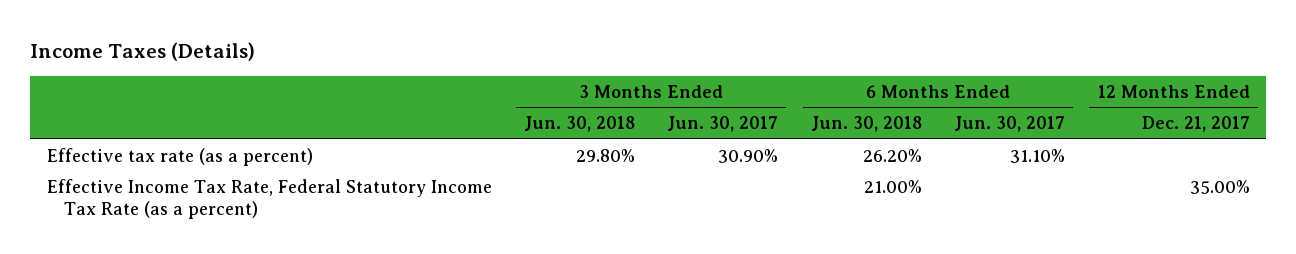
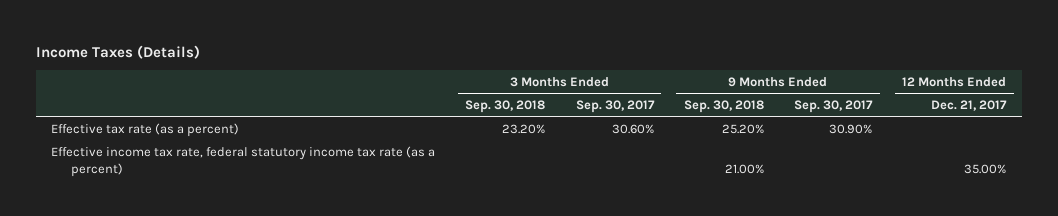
- | 3 Months Ended Jun. 30, 2018 | 3 Months Ended Jun. 30, 2017 | 6 Months Ended Jun. 30, 2018 | 6 Months Ended Jun. 30, 2017 | 12 Months Ended Dec. 21, 2017
+ | 3 Months Ended Sep. 30, 2018 | 3 Months Ended Sep. 30, 2017 | 9 Months Ended Sep. 30, 2018 | 9 Months Ended Sep. 30, 2017 | 12 Months Ended Dec. 21, 2017
- Effective Income Tax Rate, Federal Statutory Income Tax Rate (as a percent) | | | 21.00% | | 35.00%
+ Effective income tax rate, federal statutory income tax rate (as a percent) | | | 21.00% | | 35.00%

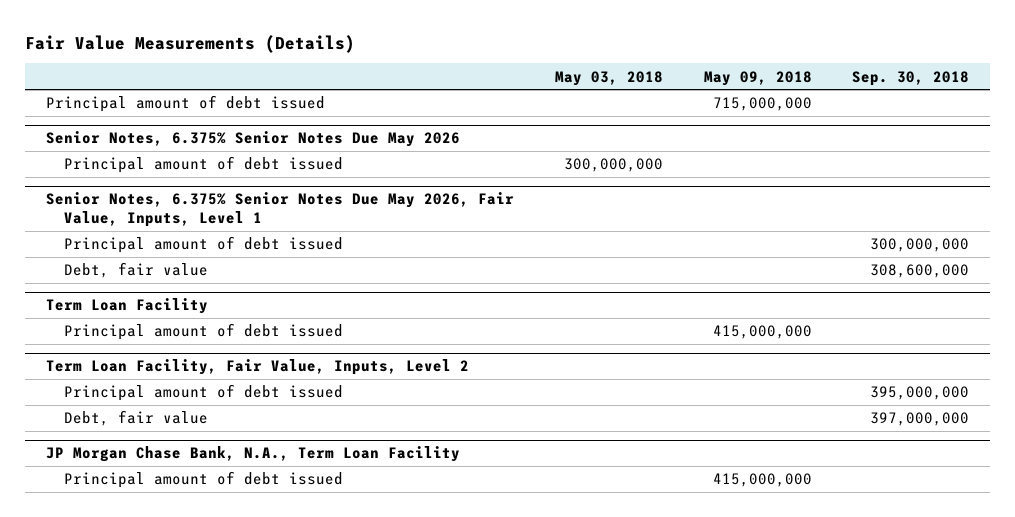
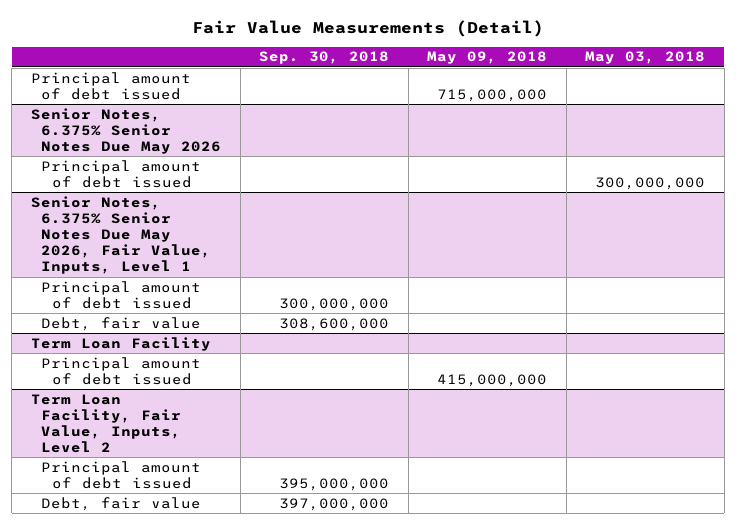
- Fair Value Measurements (Details)
+ Fair Value Measurements (Detail)
- | May 03, 2018 | May 09, 2018 | Sep. 30, 2018
+ | Sep. 30, 2018 | May 09, 2018 | May 03, 2018
- JP Morgan Chase Bank, N.A., Term Loan Facility
- Principal amount of debt issued | | 415,000,000 |

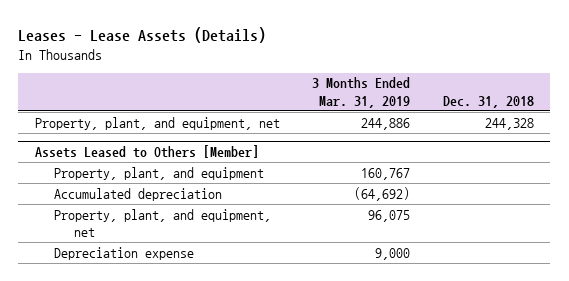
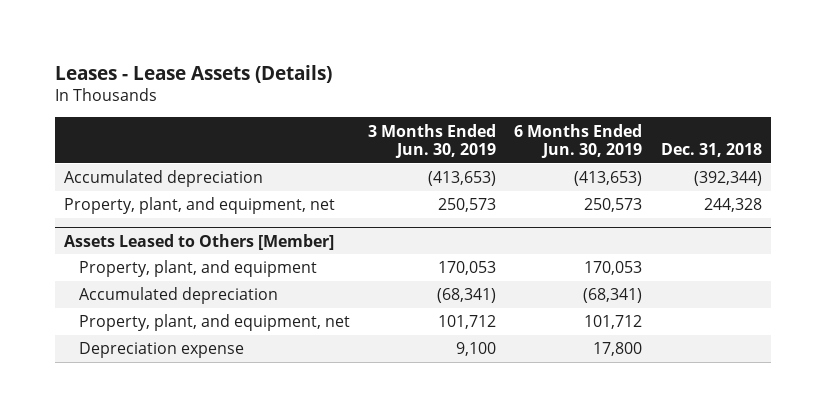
- | 3 Months Ended Mar. 31, 2019 | Dec. 31, 2018
+ | 3 Months Ended Jun. 30, 2019 | 6 Months Ended Jun. 30, 2019 | Dec. 31, 2018
+ Accumulated depreciation | (413,653) | (413,653) | (392,344)

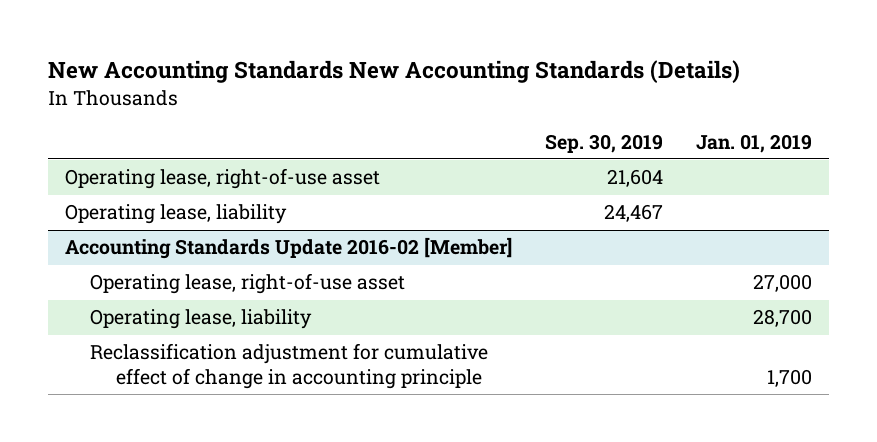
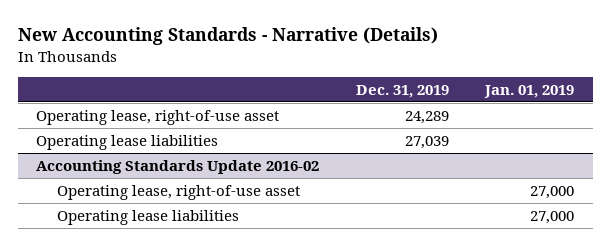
- New Accounting Standards New Accounting Standards (Details)
+ New Accounting Standards - Narrative (Details)
- | Sep. 30, 2019 | Jan. 01, 2019
+ | Dec. 31, 2019 | Jan. 01, 2019
- Operating lease, liability | 24,467 |
- Accounting Standards Update 2016-02 [Member]
+ Operating lease liabilities | 27,039 |
+ Accounting Standards Update 2016-02
- Operating lease, liability | | 28,700
- Reclassification adjustment for cumulative effect of change in accounting principle | | 1,700
+ Operating lease liabilities | | 27,000

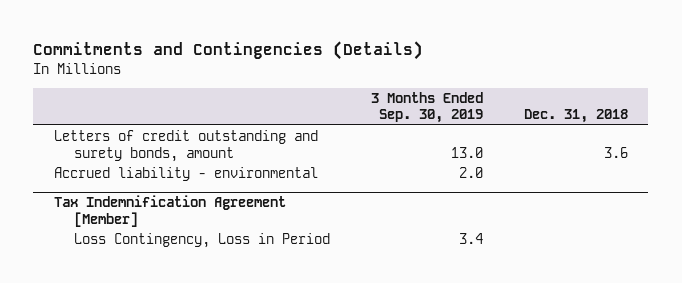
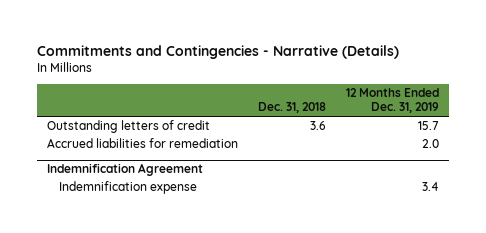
- Commitments and Contingencies (Details)
+ Commitments and Contingencies - Narrative (Details)
- | 3 Months Ended Sep. 30, 2019 | Dec. 31, 2018
+ | Dec. 31, 2018 | 12 Months Ended Dec. 31, 2019
- Letters of credit outstanding and surety bonds, amount | 13.0 | 3.6
- Accrued liability - environmental | 2.0 |
- Tax Indemnification Agreement [Member]
- Loss Contingency, Loss in Period | 3.4 |
+ Outstanding letters of credit | 3.6 | 15.7
+ Accrued liabilities for remediation | | 2.0
+ Indemnification Agreement
+ Indemnification expense | | 3.4

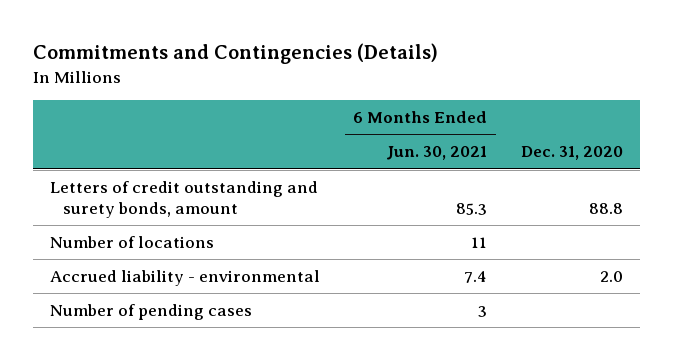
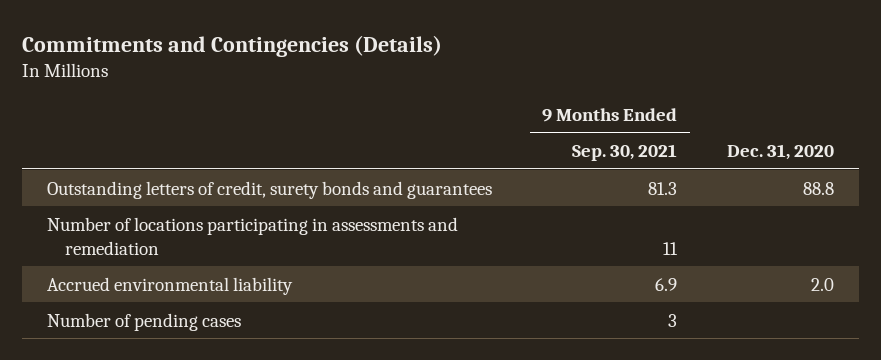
- | 6 Months Ended Jun. 30, 2021 | Dec. 31, 2020
+ | 9 Months Ended Sep. 30, 2021 | Dec. 31, 2020
- Letters of credit outstanding and surety bonds, amount | 85.3 | 88.8
- Number of locations | 11 |
- Accrued liability - environmental | 7.4 | 2.0
+ Outstanding letters of credit, surety bonds and guarantees | 81.3 | 88.8
+ Number of locations participating in assessments and remediation | 11 |
+ Accrued environmental liability | 6.9 | 2.0

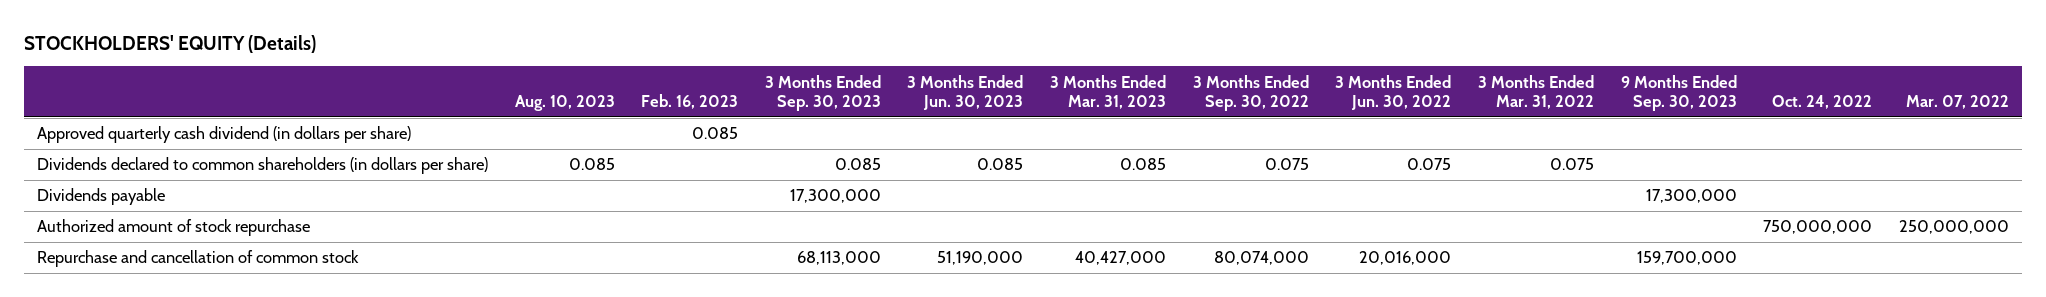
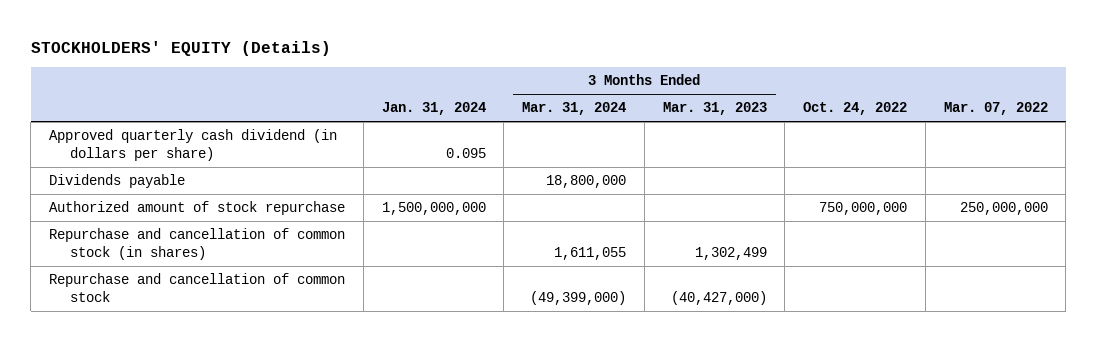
- | Aug. 10, 2023 | Feb. 16, 2023 | 3 Months Ended Sep. 30, 2023 | 3 Months Ended Jun. 30, 2023 | 3 Months Ended Mar. 31, 2023 | 3 Months Ended Sep. 30, 2022 | 3 Months Ended Jun. 30, 2022 | 3 Months Ended Mar. 31, 2022 | 9 Months Ended Sep. 30, 2023 | Oct. 24, 2022 | Mar. 07, 2022
+ | Jan. 31, 2024 | 3 Months Ended Mar. 31, 2024 | 3 Months Ended Mar. 31, 2023 | Oct. 24, 2022 | Mar. 07, 2022
- Dividends declared to common shareholders (in dollars per share) | 0.085 | | 0.085 | 0.085 | 0.085 | 0.075 | 0.075 | 0.075 | | |
- Repurchase and cancellation of common stock | | | 68,113,000 | 51,190,000 | 40,427,000 | 80,074,000 | 20,016,000 | | 159,700,000 | |
+ Repurchase and cancellation of common stock (in shares) | | 1,611,055 | 1,302,499 | |
+ Repurchase and cancellation of common stock | | (49,399,000) | (40,427,000) | |

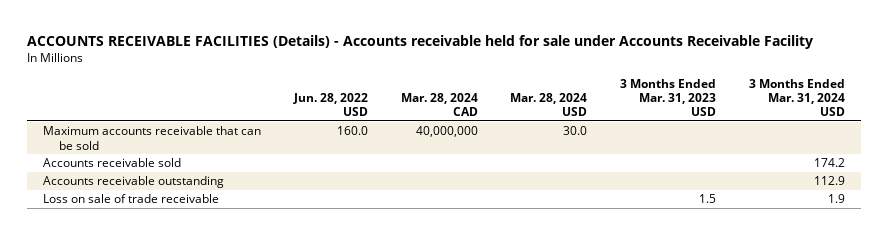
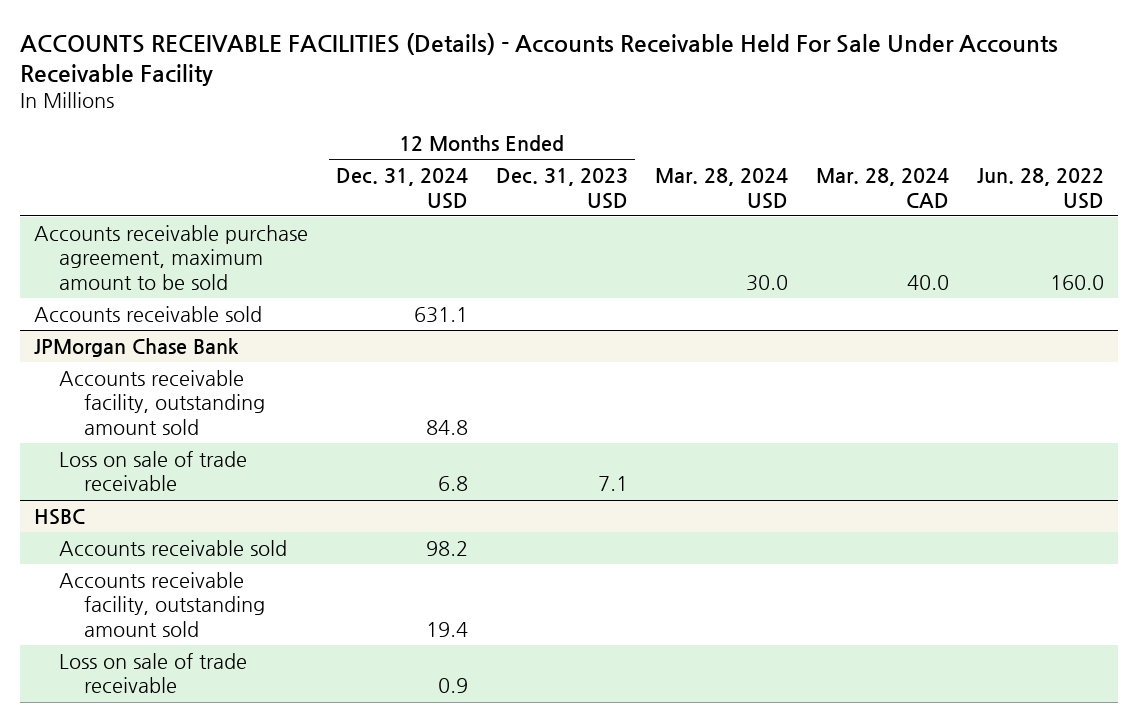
- ACCOUNTS RECEIVABLE FACILITIES (Details) - Accounts receivable held for sale under Accounts Receivable Facility
+ ACCOUNTS RECEIVABLE FACILITIES (Details) - Accounts Receivable Held For Sale Under Accounts Receivable Facility
- | Jun. 28, 2022 USD | Mar. 28, 2024 CAD | Mar. 28, 2024 USD | 3 Months Ended Mar. 31, 2023 USD | 3 Months Ended Mar. 31, 2024 USD
+ | 12 Months Ended Dec. 31, 2024 USD | 12 Months Ended Dec. 31, 2023 USD | Mar. 28, 2024 USD | Mar. 28, 2024 CAD | Jun. 28, 2022 USD
- Maximum accounts receivable that can be sold | 160.0 | 40,000,000 | 30.0 | |
+ Accounts receivable purchase agreement, maximum amount to be sold | | | 30.0 | 40.0 | 160.0
- Accounts receivable outstanding | | | | | 112.9
- Loss on sale of trade receivable | | | | 1.5 | 1.9
+ JPMorgan Chase Bank
+ Accounts receivable facility, outstanding amount sold | 84.8 | | | |
+ Loss on sale of trade receivable | 6.8 | 7.1 | | |
+ HSBC
+ Accounts receivable sold | 98.2 | | | |
+ Accounts receivable facility, outstanding amount sold | 19.4 | | | |
+ Loss on sale of trade receivable | 0.9 | | | |

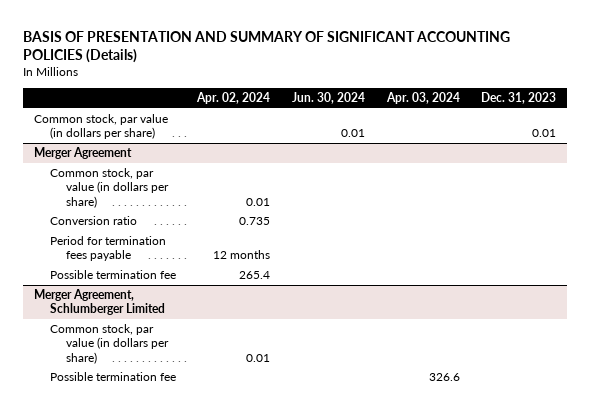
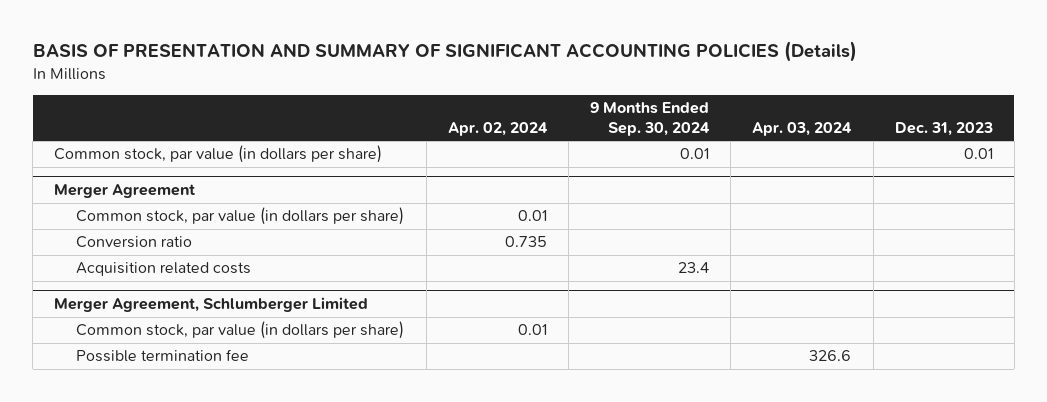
- | Apr. 02, 2024 | Jun. 30, 2024 | Apr. 03, 2024 | Dec. 31, 2023
+ | Apr. 02, 2024 | 9 Months Ended Sep. 30, 2024 | Apr. 03, 2024 | Dec. 31, 2023
@ Merger Agreement
- Period for termination fees payable | 12 months | | |
- Possible termination fee | 265.4 | | |
+ Acquisition related costs | | 23.4 | |

